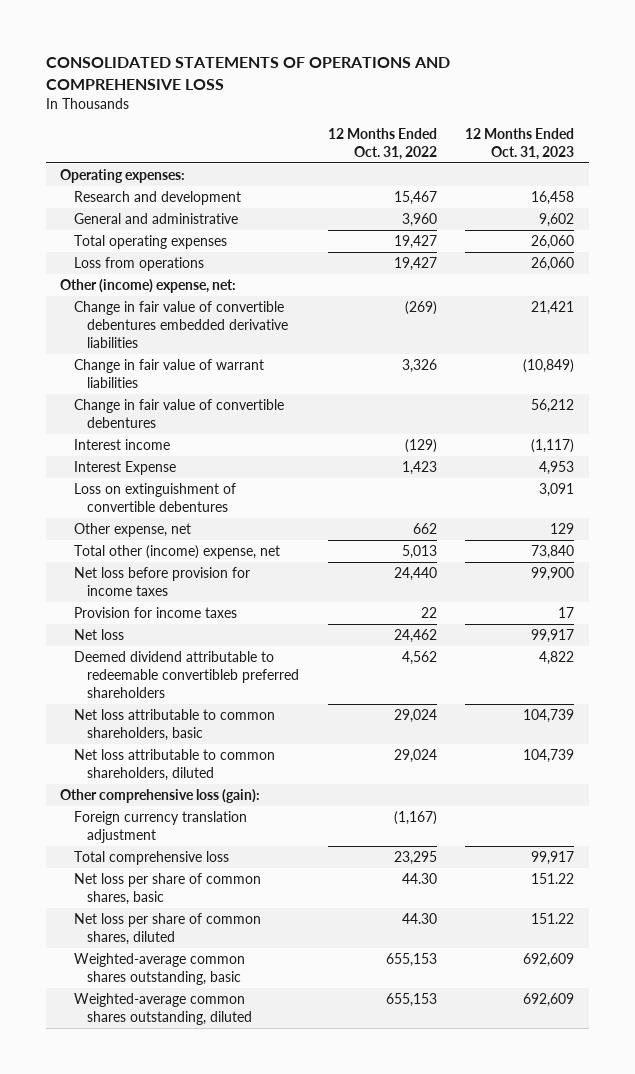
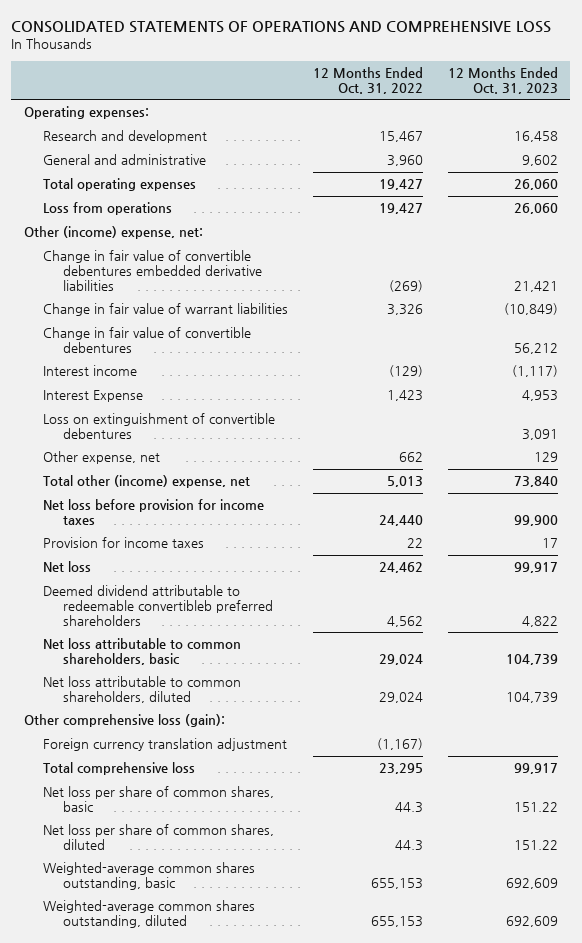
- Net loss per share of common shares, basic | 44.30 | 151.22
- Net loss per share of common shares, diluted | 44.30 | 151.22
+ Net loss per share of common shares, basic | 44.3 | 151.22
+ Net loss per share of common shares, diluted | 44.3 | 151.22

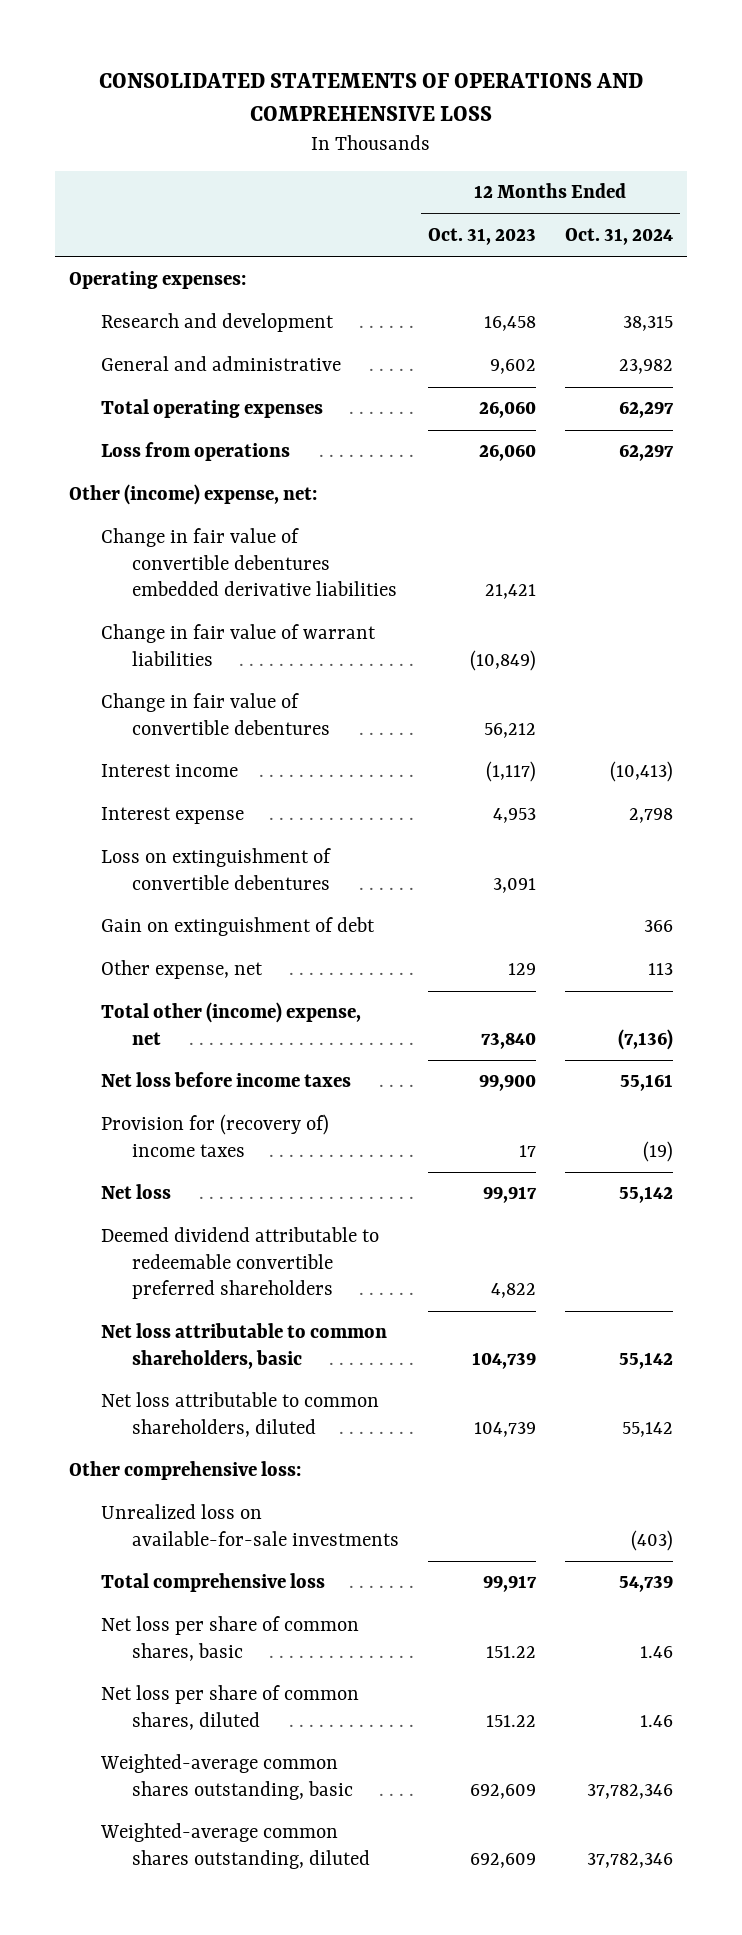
- | 12 Months Ended Oct. 31, 2022 | 12 Months Ended Oct. 31, 2023
+ | 12 Months Ended Oct. 31, 2023 | 12 Months Ended Oct. 31, 2024
- Interest Expense | 1,423 | 4,953
+ Interest expense | 4,953 | 2,798
+ Gain on extinguishment of debt | | 366
- Net loss before provision for income taxes | 24,440 | 99,900
- Provision for income taxes | 22 | 17
+ Net loss before income taxes | 99,900 | 55,161
+ Provision for (recovery of) income taxes | 17 | (19)
- Deemed dividend attributable to redeemable convertibleb preferred shareholders | 4,562 | 4,822
+ Deemed dividend attributable to redeemable convertible preferred shareholders | 4,822 |
- Other comprehensive loss (gain):
- Foreign currency translation adjustment | (1,167) |
+ Other comprehensive loss:
+ Unrealized loss on available-for-sale investments | | (403)

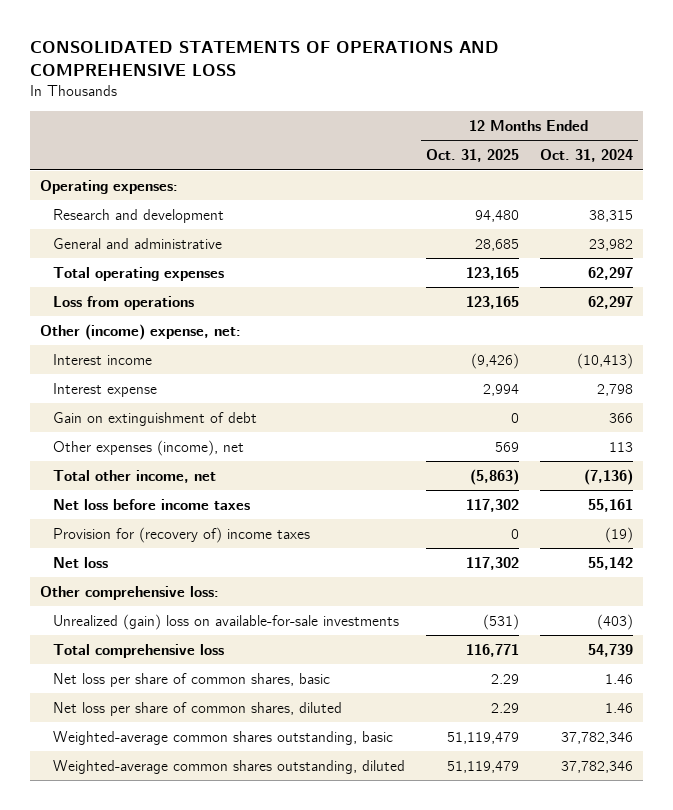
- | 12 Months Ended Oct. 31, 2023 | 12 Months Ended Oct. 31, 2024
+ | 12 Months Ended Oct. 31, 2025 | 12 Months Ended Oct. 31, 2024
- Change in fair value of convertible debentures embedded derivative liabilities | 21,421 |
- Change in fair value of warrant liabilities | (10,849) |
- Change in fair value of convertible debentures | 56,212 |
- Loss on extinguishment of convertible debentures | 3,091 |
- Other expense, net | 129 | 113
- Total other (income) expense, net | 73,840 | (7,136)
+ Other expenses (income), net | 569 | 113
+ Total other income, net | (5,863) | (7,136)
- Deemed dividend attributable to redeemable convertible preferred shareholders | 4,822 |
- Net loss attributable to common shareholders, basic | 104,739 | 55,142
- Net loss attributable to common shareholders, diluted | 104,739 | 55,142
- Unrealized loss on available-for-sale investments | | (403)
+ Unrealized (gain) loss on available-for-sale investments | (531) | (403)

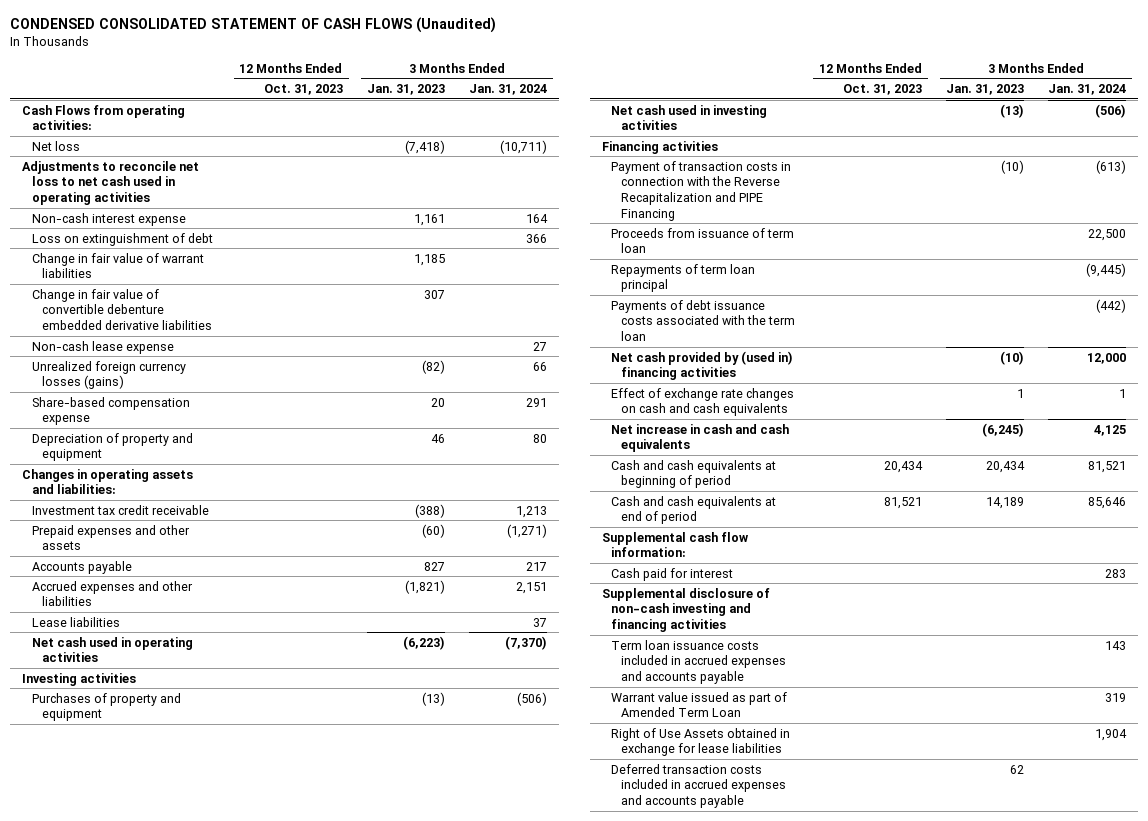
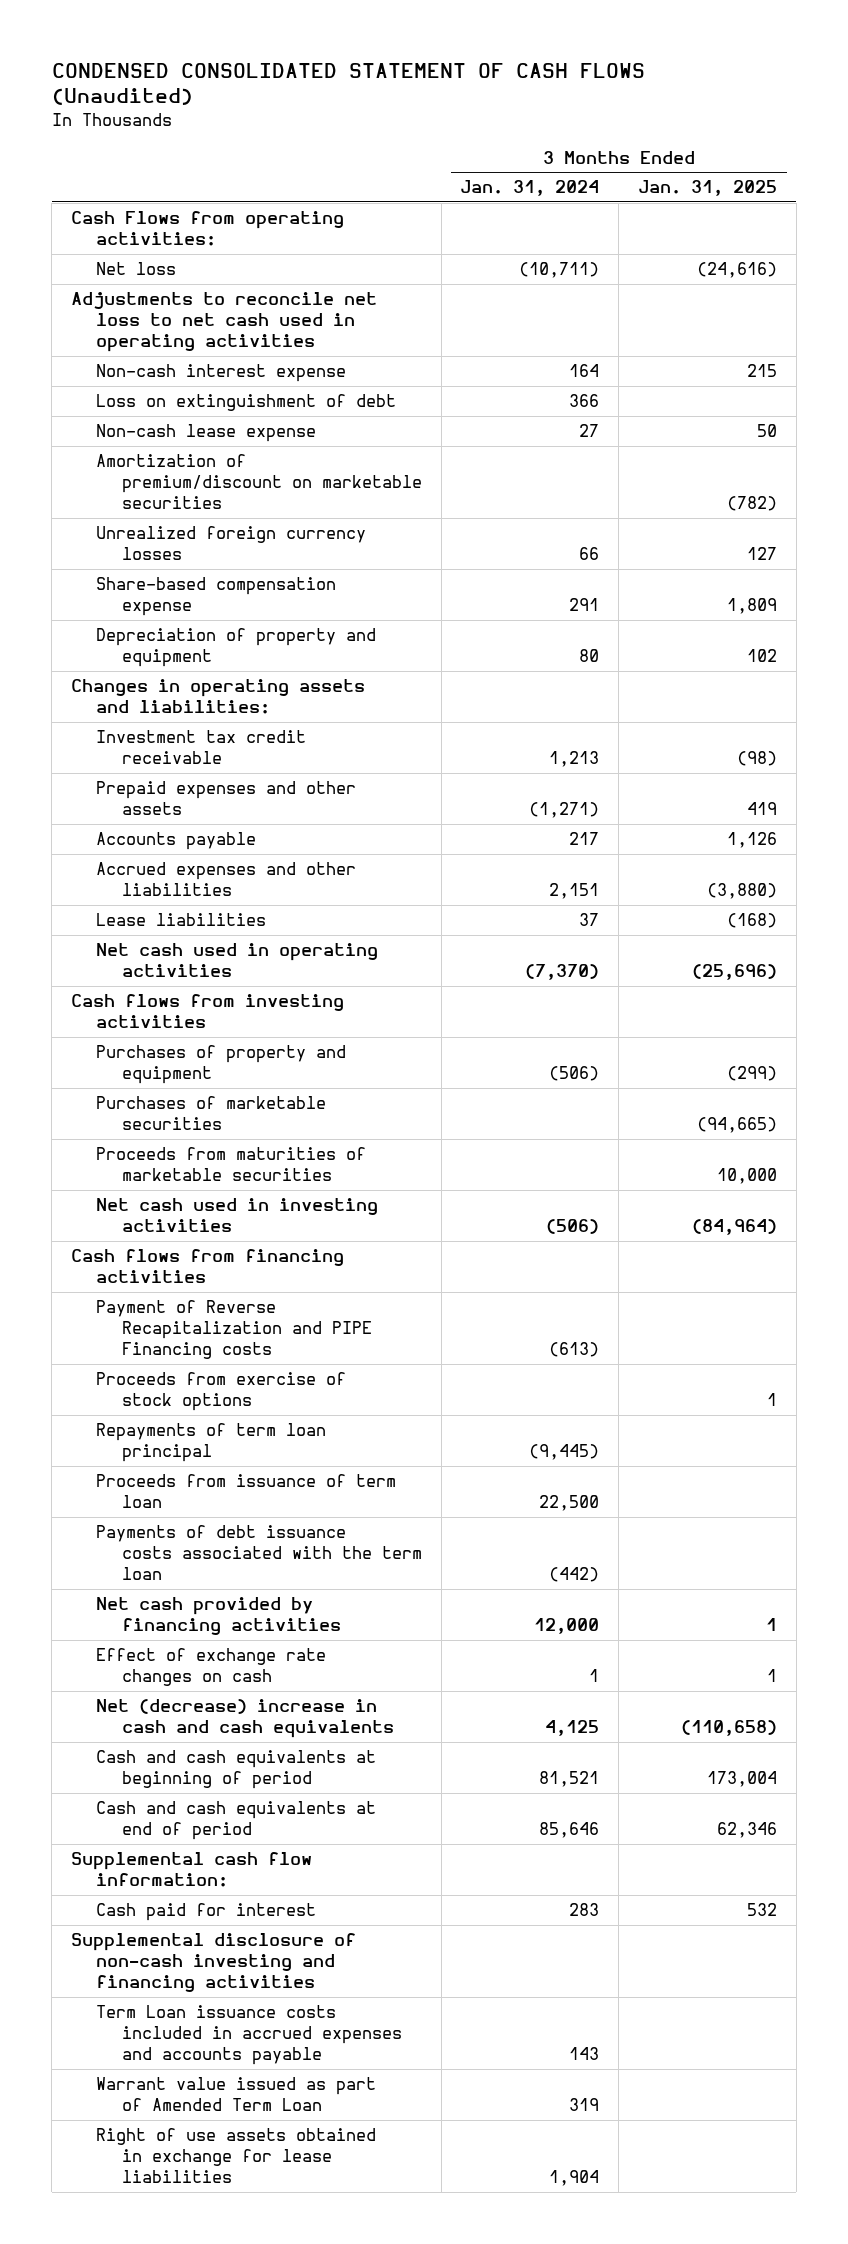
- | 12 Months Ended Oct. 31, 2023 | 3 Months Ended Jan. 31, 2023 | 3 Months Ended Jan. 31, 2024
+ | 3 Months Ended Jan. 31, 2024 | 3 Months Ended Jan. 31, 2025
- Change in fair value of warrant liabilities | | 1,185 |
- Change in fair value of convertible debenture embedded derivative liabilities | | 307 |
- Unrealized foreign currency losses (gains) | | (82) | 66
+ Amortization of premium/discount on marketable securities | | (782)
+ Unrealized foreign currency losses | 66 | 127
- Investing activities
+ Cash flows from investing activities
+ Purchases of marketable securities | | (94,665)
+ Proceeds from maturities of marketable securities | | 10,000
- Financing activities
- Payment of transaction costs in connection with the Reverse Recapitalization and PIPE Financing | | (10) | (613)
+ Cash flows from financing activities
+ Payment of Reverse Recapitalization and PIPE Financing costs | (613) |
+ Proceeds from exercise of stock options | | 1
moved down: Proceeds from issuance of term loan | 22,500 |
- Net cash provided by (used in) financing activities | | (10) | 12,000
- Effect of exchange rate changes on cash and cash equivalents | | 1 | 1
- Net increase in cash and cash equivalents | | (6,245) | 4,125
+ Net cash provided by financing activities | 12,000 | 1
+ Effect of exchange rate changes on cash | 1 | 1
+ Net (decrease) increase in cash and cash equivalents | 4,125 | (110,658)
- Term loan issuance costs included in accrued expenses and accounts payable | | | 143
+ Term Loan issuance costs included in accrued expenses and accounts payable | 143 |
- Right of Use Assets obtained in exchange for lease liabilities | | | 1,904
- Deferred transaction costs included in accrued expenses and accounts payable | | 62 |
+ Right of use assets obtained in exchange for lease liabilities | 1,904 |

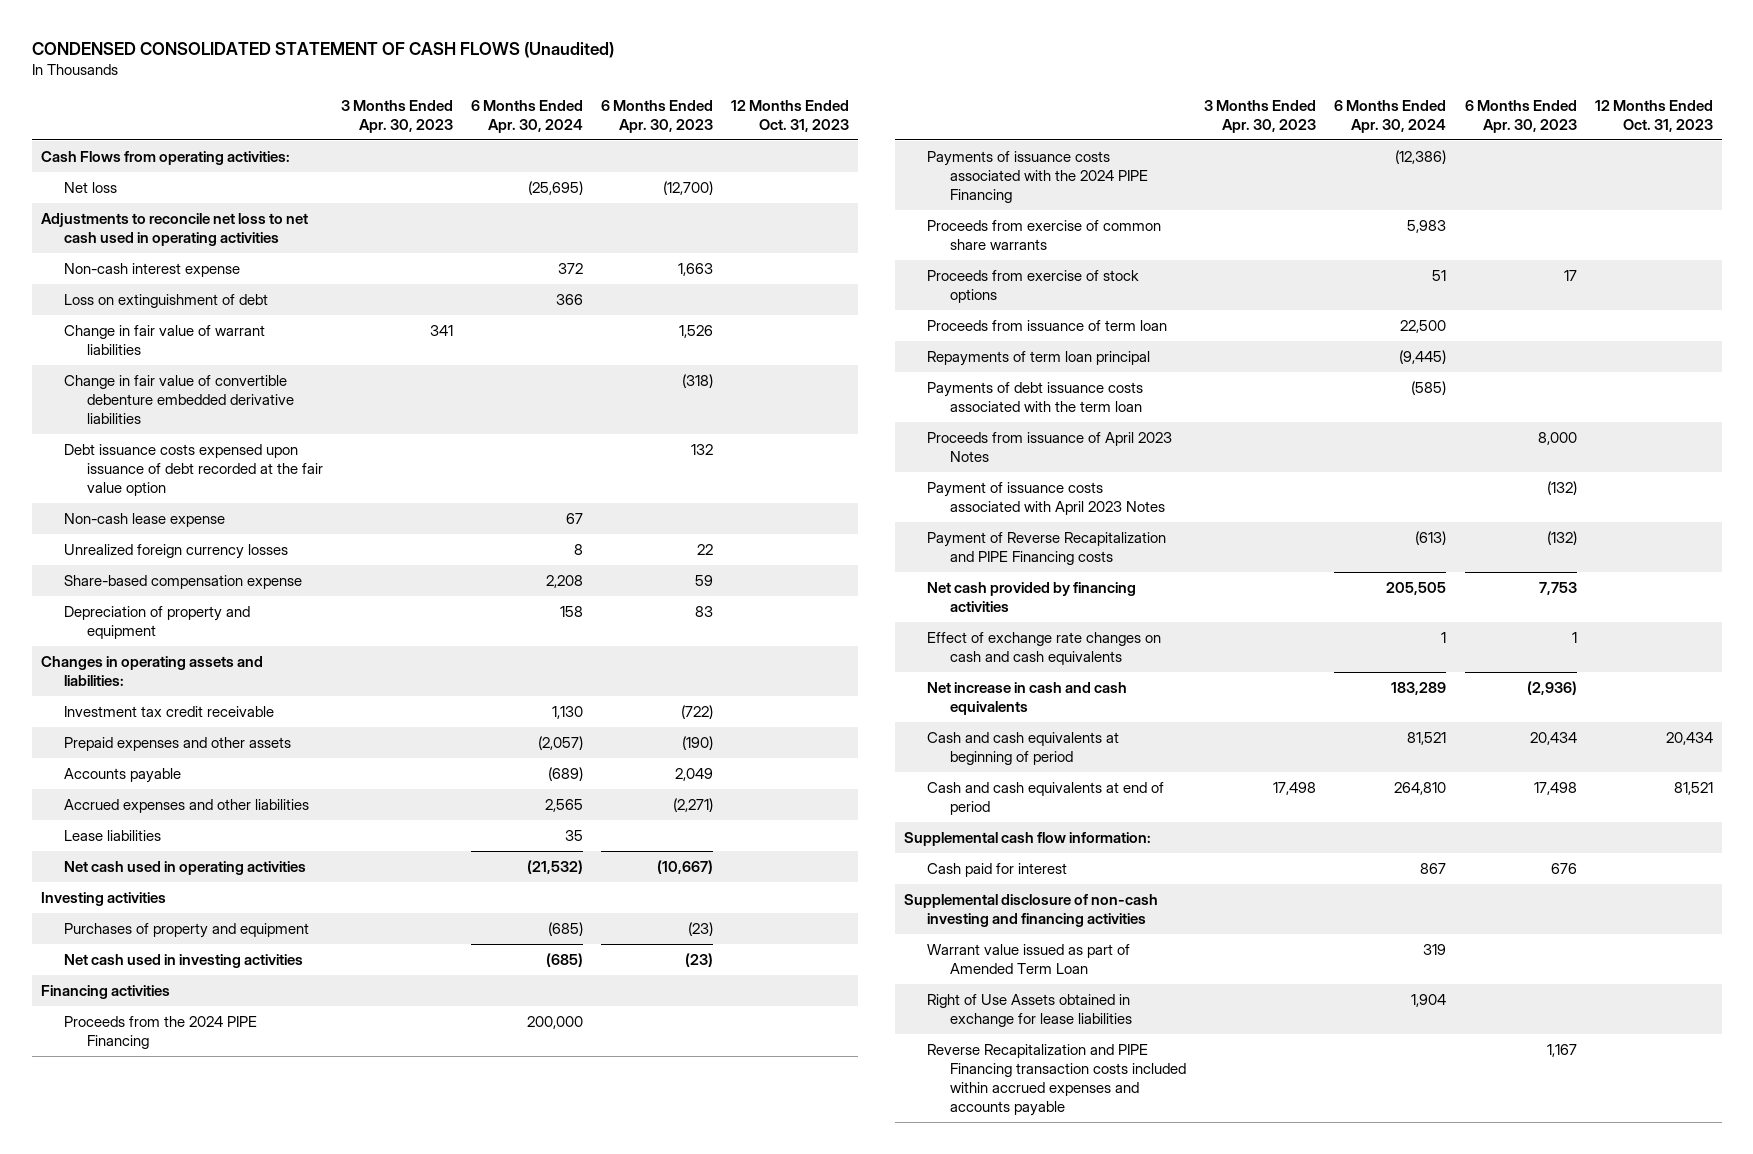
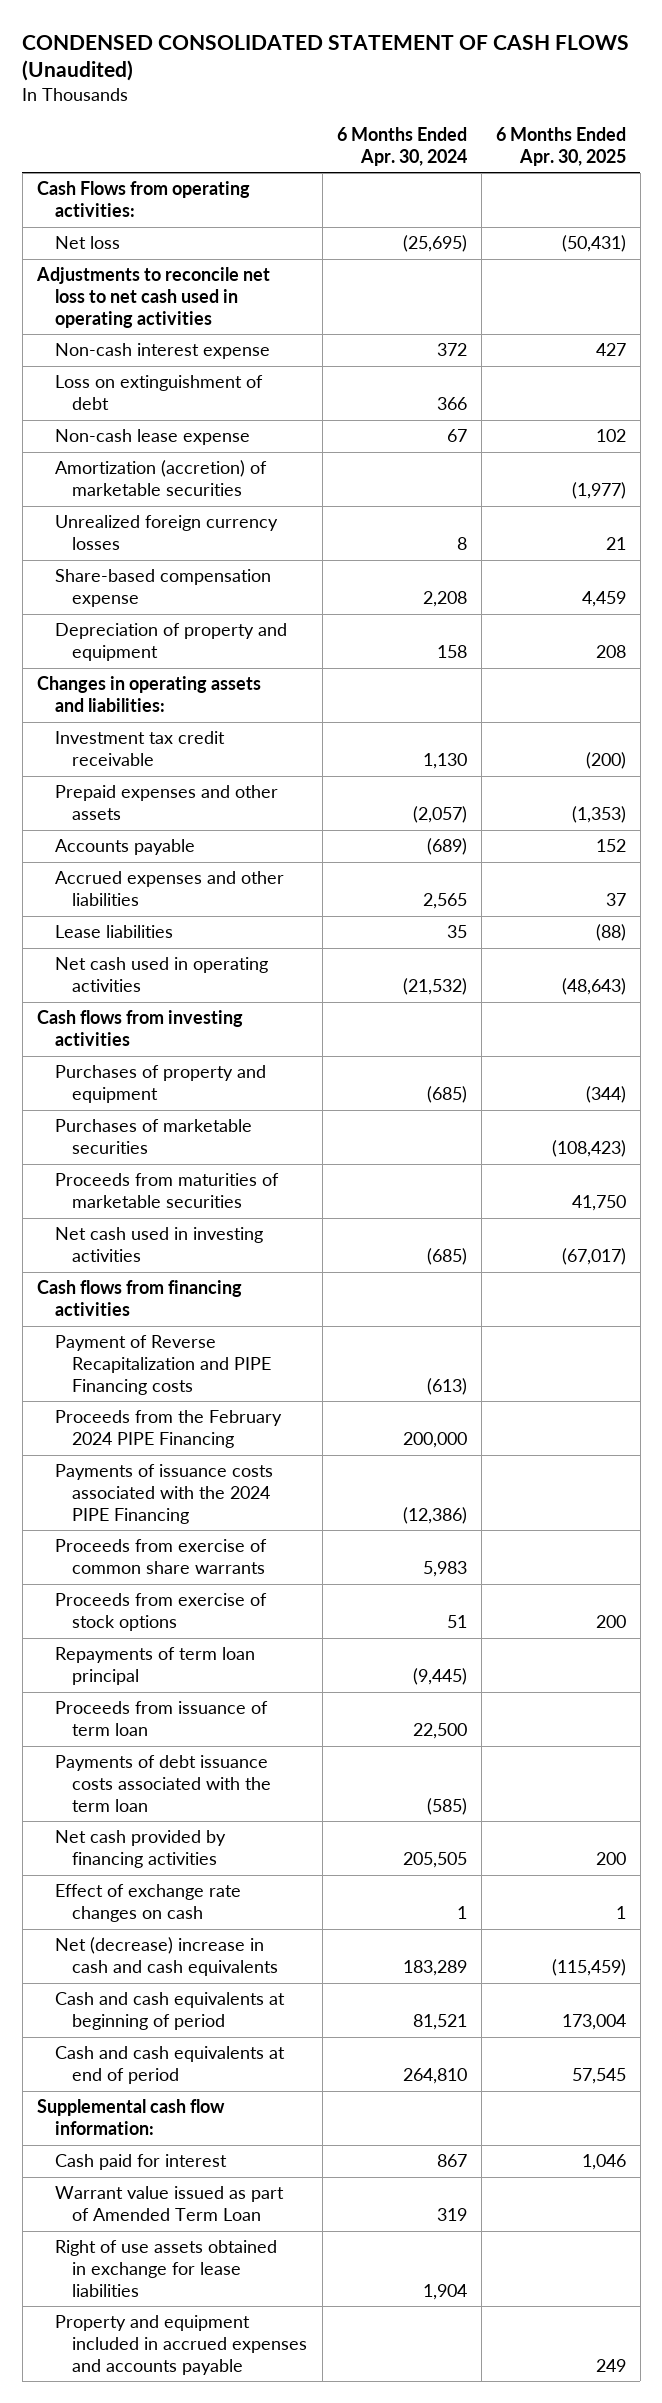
- | 3 Months Ended Apr. 30, 2023 | 6 Months Ended Apr. 30, 2024 | 6 Months Ended Apr. 30, 2023 | 12 Months Ended Oct. 31, 2023
+ | 6 Months Ended Apr. 30, 2024 | 6 Months Ended Apr. 30, 2025
- Change in fair value of warrant liabilities | 341 | | 1,526 |
- Change in fair value of convertible debenture embedded derivative liabilities | | | (318) |
- Debt issuance costs expensed upon issuance of debt recorded at the fair value option | | | 132 |
+ Amortization (accretion) of marketable securities | | (1,977)
- Investing activities
+ Cash flows from investing activities
+ Purchases of marketable securities | | (108,423)
+ Proceeds from maturities of marketable securities | | 41,750
- Financing activities
- Proceeds from the 2024 PIPE Financing | | 200,000 | |
+ Cash flows from financing activities
moved up: Payment of Reverse Recapitalization and PIPE Financing costs | (613) |
+ Proceeds from the February 2024 PIPE Financing | 200,000 |
moved down: Proceeds from issuance of term loan | 22,500 |
- Proceeds from issuance of April 2023 Notes | | | 8,000 |
- Payment of issuance costs associated with April 2023 Notes | | | (132) |
- Effect of exchange rate changes on cash and cash equivalents | | 1 | 1 |
- Net increase in cash and cash equivalents | | 183,289 | (2,936) |
+ Effect of exchange rate changes on cash | 1 | 1
+ Net (decrease) increase in cash and cash equivalents | 183,289 | (115,459)
- Supplemental disclosure of non-cash investing and financing activities
- Right of Use Assets obtained in exchange for lease liabilities | | 1,904 | |
- Reverse Recapitalization and PIPE Financing transaction costs included within accrued expenses and accounts payable | | | 1,167 |
+ Right of use assets obtained in exchange for lease liabilities | 1,904 |
+ Property and equipment included in accrued expenses and accounts payable | | 249

